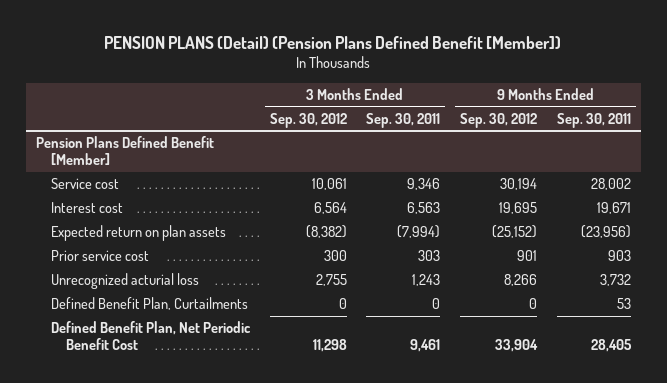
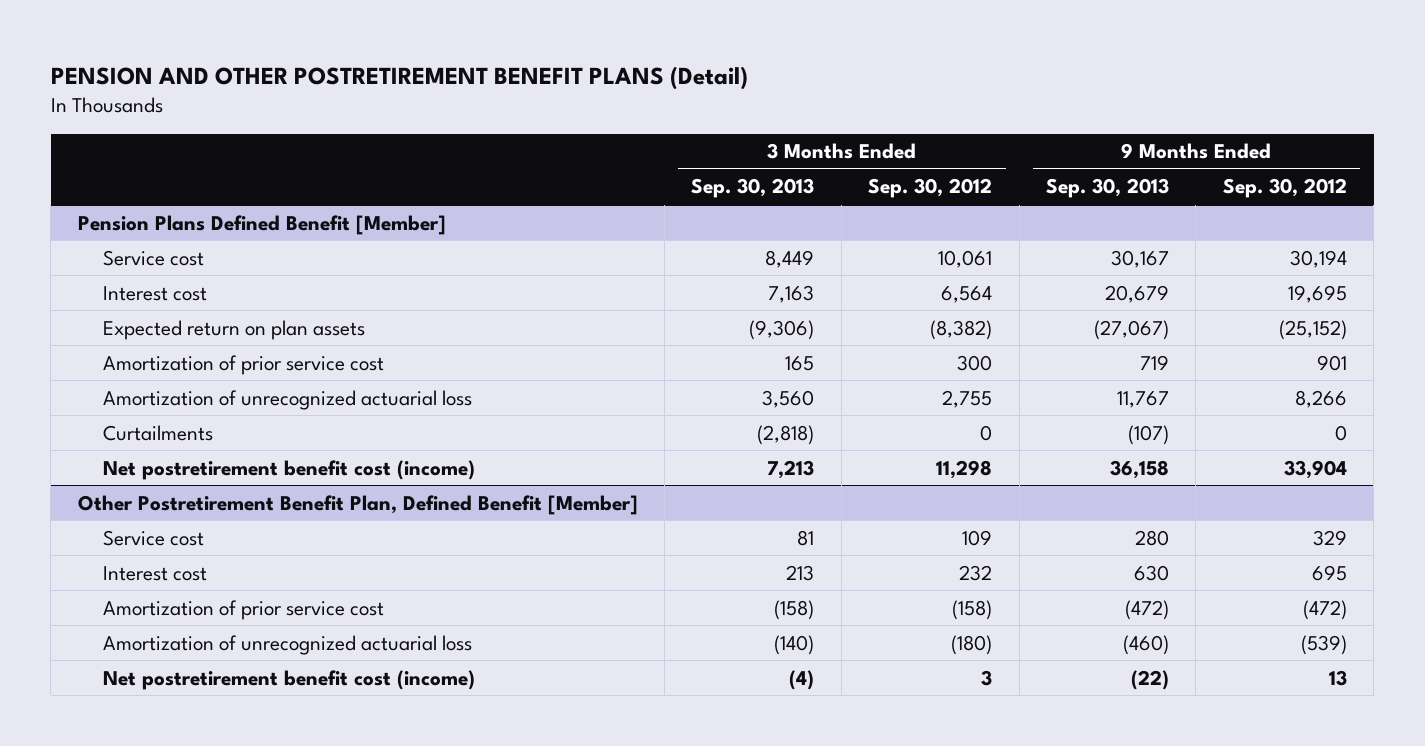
- PENSION PLANS (Detail) (Pension Plans Defined Benefit [Member])
+ PENSION AND OTHER POSTRETIREMENT BENEFIT PLANS (Detail)
- | 3 Months Ended Sep. 30, 2012 | 3 Months Ended Sep. 30, 2011 | 9 Months Ended Sep. 30, 2012 | 9 Months Ended Sep. 30, 2011
+ | 3 Months Ended Sep. 30, 2013 | 3 Months Ended Sep. 30, 2012 | 9 Months Ended Sep. 30, 2013 | 9 Months Ended Sep. 30, 2012
@ Pension Plans Defined Benefit [Member]
- Prior service cost | 300 | 303 | 901 | 903
- Unrecognized acturial loss | 2,755 | 1,243 | 8,266 | 3,732
- Defined Benefit Plan, Curtailments | 0 | 0 | 0 | 53
- Defined Benefit Plan, Net Periodic Benefit Cost | 11,298 | 9,461 | 33,904 | 28,405
+ Amortization of prior service cost | 165 | 300 | 719 | 901
+ Amortization of unrecognized actuarial loss | 3,560 | 2,755 | 11,767 | 8,266
+ Curtailments | (2,818) | 0 | (107) | 0
+ Net postretirement benefit cost (income) | 7,213 | 11,298 | 36,158 | 33,904
+ Other Postretirement Benefit Plan, Defined Benefit [Member]
+ Service cost | 81 | 109 | 280 | 329
+ Interest cost | 213 | 232 | 630 | 695
+ Amortization of prior service cost | (158) | (158) | (472) | (472)
+ Amortization of unrecognized actuarial loss | (140) | (180) | (460) | (539)
+ Net postretirement benefit cost (income) | (4) | 3 | (22) | 13

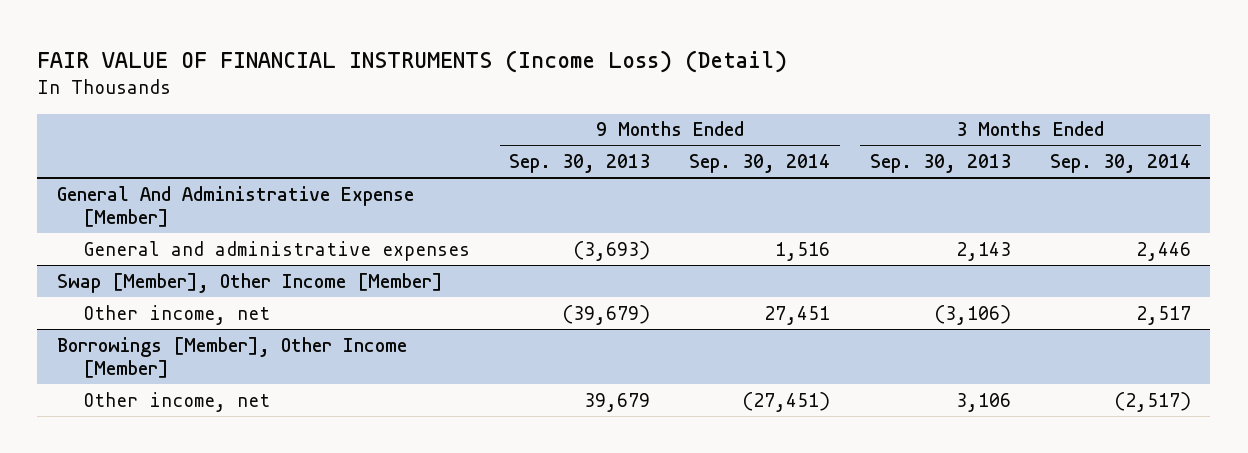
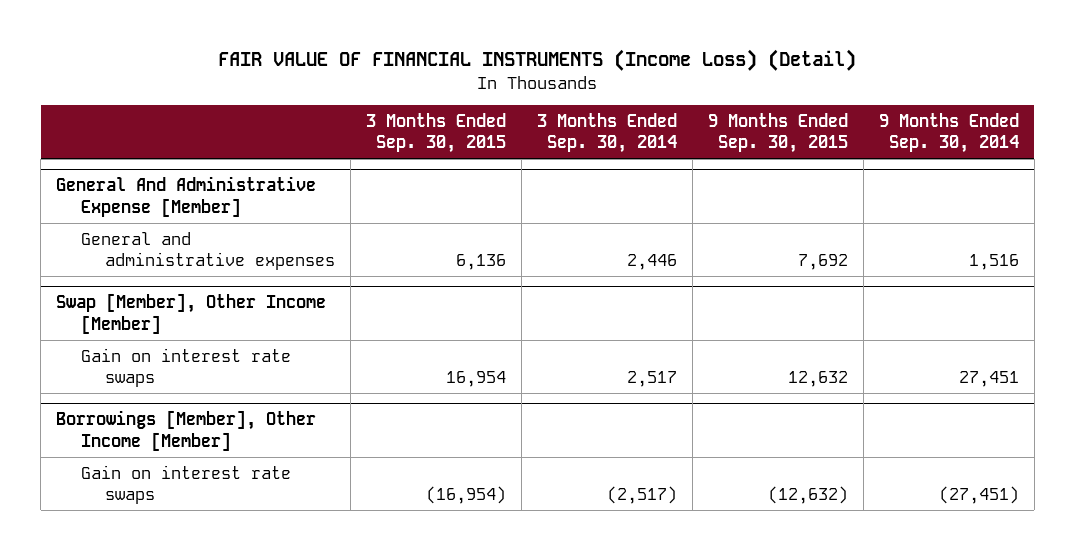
- | 9 Months Ended Sep. 30, 2013 | 9 Months Ended Sep. 30, 2014 | 3 Months Ended Sep. 30, 2013 | 3 Months Ended Sep. 30, 2014
+ | 3 Months Ended Sep. 30, 2015 | 3 Months Ended Sep. 30, 2014 | 9 Months Ended Sep. 30, 2015 | 9 Months Ended Sep. 30, 2014
@ Swap [Member], Other Income [Member]
- Other income, net | (39,679) | 27,451 | (3,106) | 2,517
+ Gain on interest rate swaps | 16,954 | 2,517 | 12,632 | 27,451
@ Borrowings [Member], Other Income [Member]
- Other income, net | 39,679 | (27,451) | 3,106 | (2,517)
+ Gain on interest rate swaps | (16,954) | (2,517) | (12,632) | (27,451)

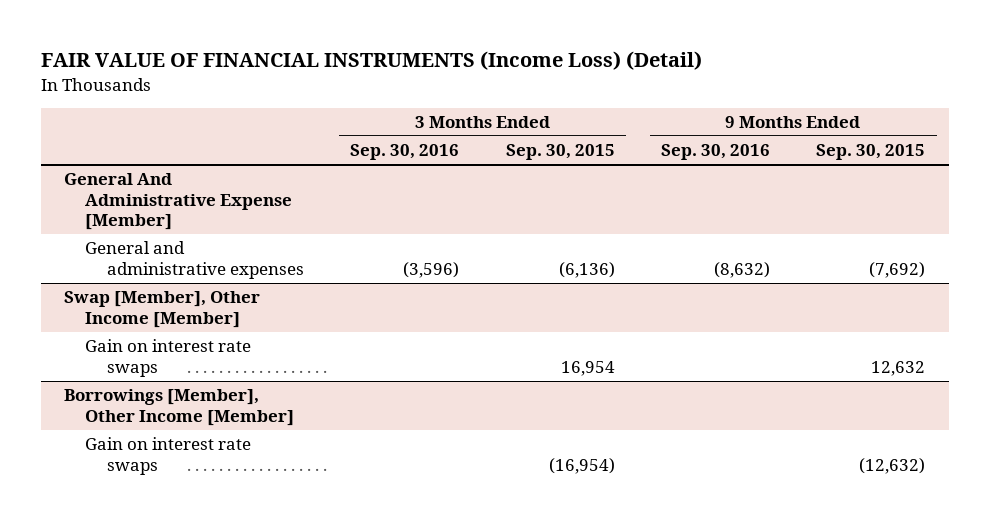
- | 3 Months Ended Sep. 30, 2015 | 3 Months Ended Sep. 30, 2014 | 9 Months Ended Sep. 30, 2015 | 9 Months Ended Sep. 30, 2014
+ | 3 Months Ended Sep. 30, 2016 | 3 Months Ended Sep. 30, 2015 | 9 Months Ended Sep. 30, 2016 | 9 Months Ended Sep. 30, 2015
@ General And Administrative Expense [Member]
- General and administrative expenses | 6,136 | 2,446 | 7,692 | 1,516
+ General and administrative expenses | (3,596) | (6,136) | (8,632) | (7,692)

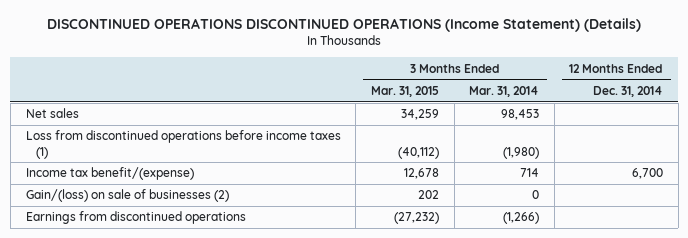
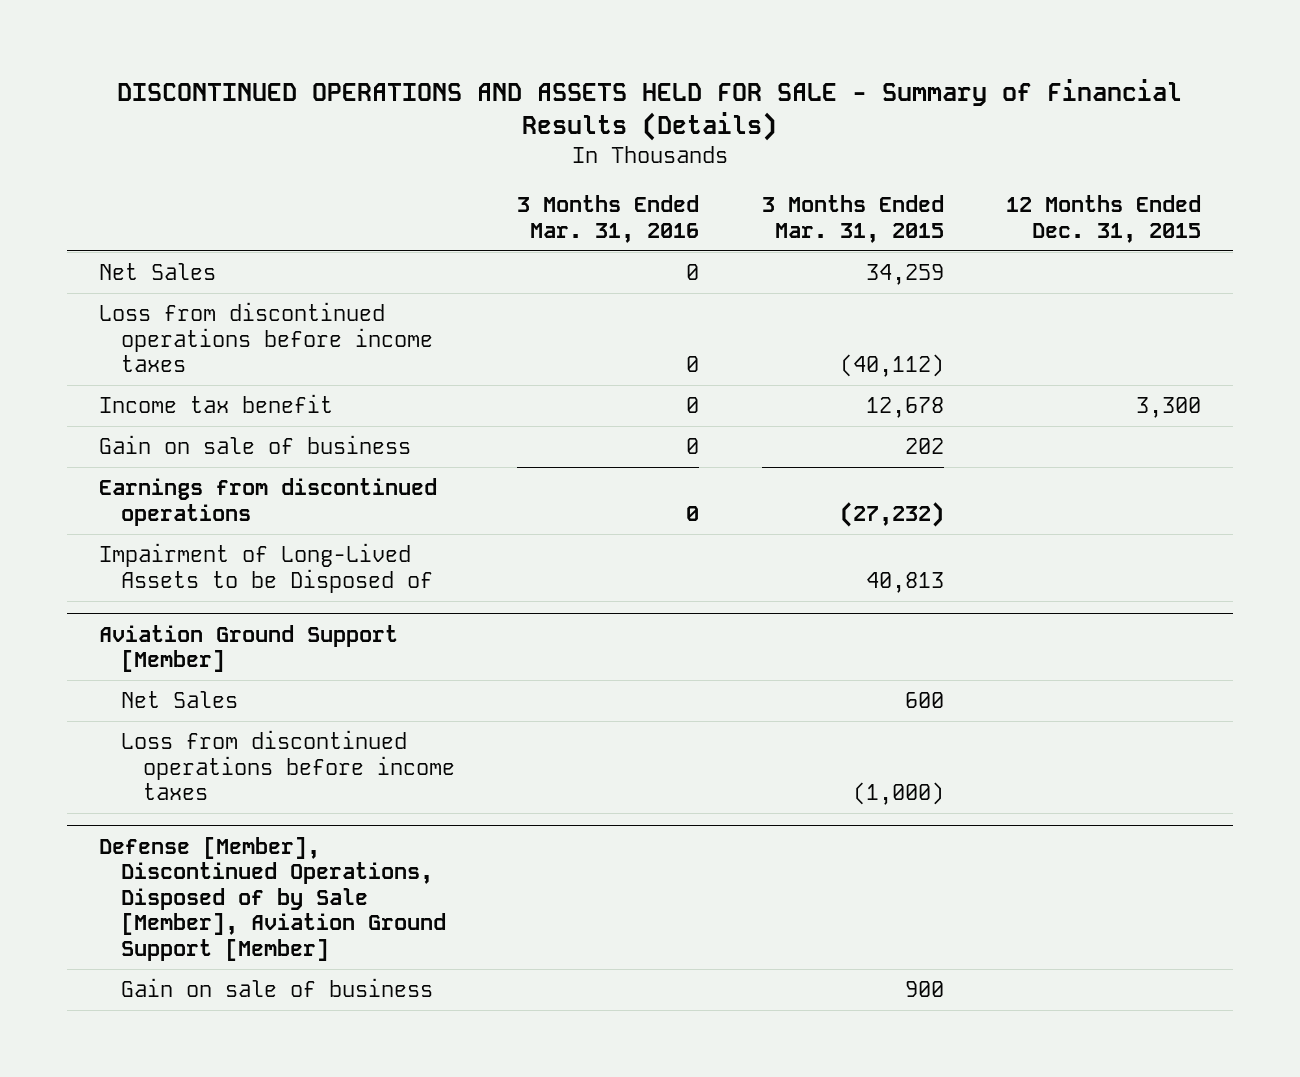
- DISCONTINUED OPERATIONS DISCONTINUED OPERATIONS (Income Statement) (Details)
+ DISCONTINUED OPERATIONS AND ASSETS HELD FOR SALE - Summary of Financial Results (Details)
- | 3 Months Ended Mar. 31, 2015 | 3 Months Ended Mar. 31, 2014 | 12 Months Ended Dec. 31, 2014
+ | 3 Months Ended Mar. 31, 2016 | 3 Months Ended Mar. 31, 2015 | 12 Months Ended Dec. 31, 2015
- Net sales | 34,259 | 98,453 |
- Loss from discontinued operations before income taxes (1) | (40,112) | (1,980) |
- Income tax benefit/(expense) | 12,678 | 714 | 6,700
- Gain/(loss) on sale of businesses (2) | 202 | 0 |
+ Net Sales | 0 | 34,259 |
+ Loss from discontinued operations before income taxes | 0 | (40,112) |
+ Income tax benefit | 0 | 12,678 | 3,300
+ Gain on sale of business | 0 | 202 |
+ Impairment of Long-Lived Assets to be Disposed of | | 40,813 |
+ Aviation Ground Support [Member]
+ Net Sales | | 600 |
+ Loss from discontinued operations before income taxes | | (1,000) |
+ Defense [Member], Discontinued Operations, Disposed of by Sale [Member], Aviation Ground Support [Member]
+ Gain on sale of business | | 900 |

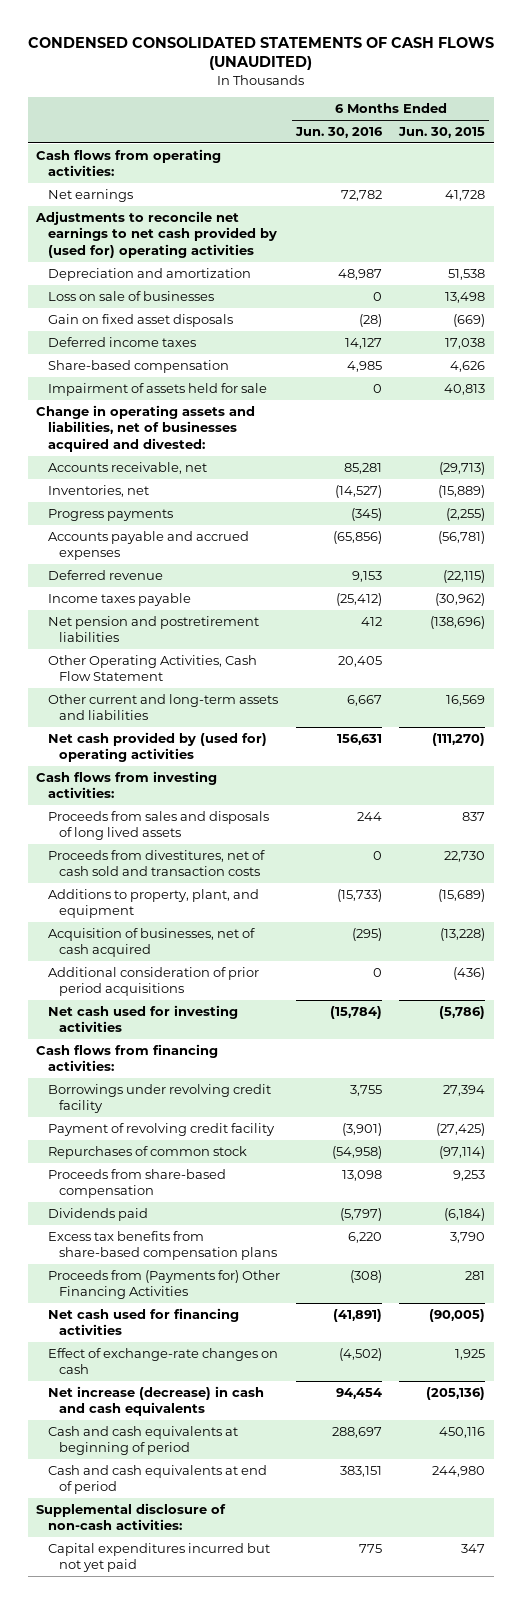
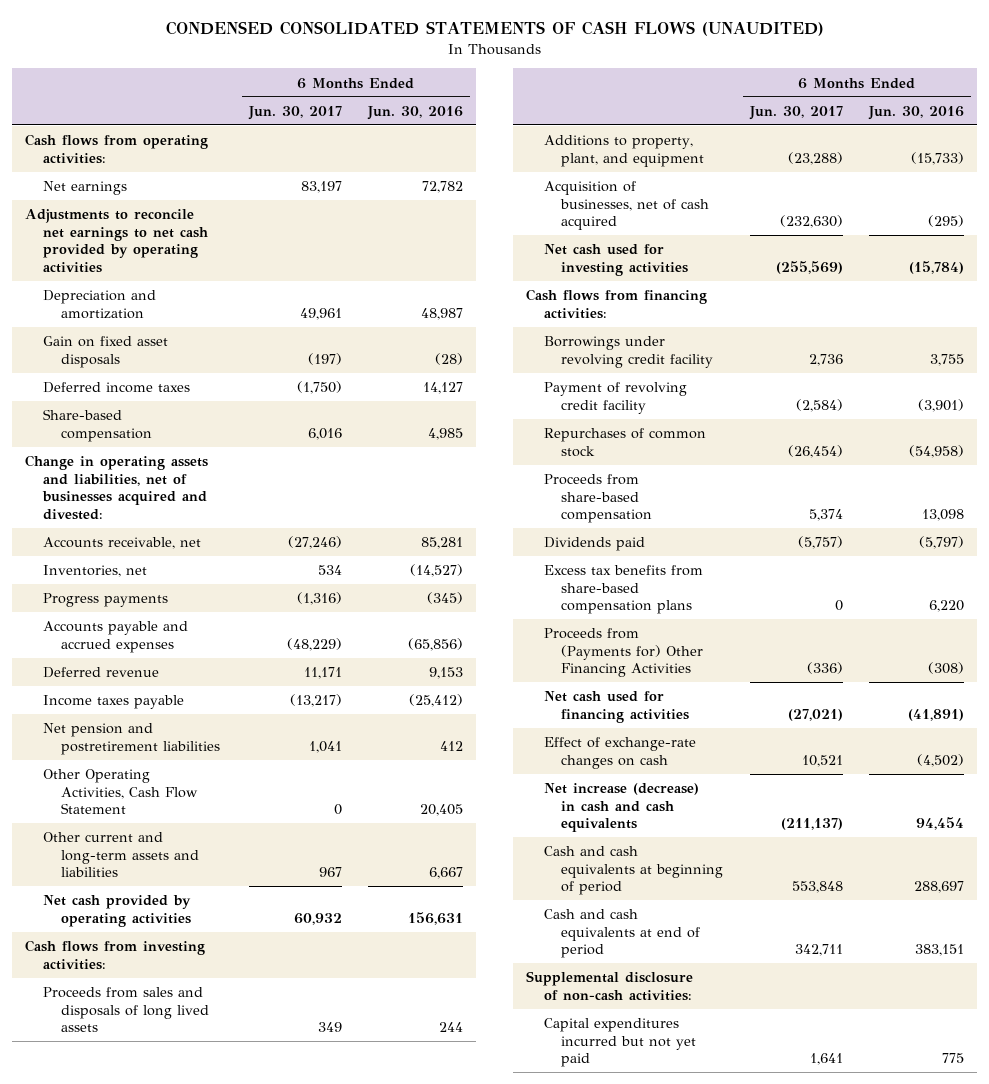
- | 6 Months Ended Jun. 30, 2016 | 6 Months Ended Jun. 30, 2015
+ | 6 Months Ended Jun. 30, 2017 | 6 Months Ended Jun. 30, 2016
- Adjustments to reconcile net earnings to net cash provided by (used for) operating activities
+ Adjustments to reconcile net earnings to net cash provided by operating activities
- Loss on sale of businesses | 0 | 13,498
- Impairment of assets held for sale | 0 | 40,813
- Net cash provided by (used for) operating activities | 156,631 | (111,270)
+ Net cash provided by operating activities | 60,932 | 156,631
- Proceeds from divestitures, net of cash sold and transaction costs | 0 | 22,730
- Additional consideration of prior period acquisitions | 0 | (436)

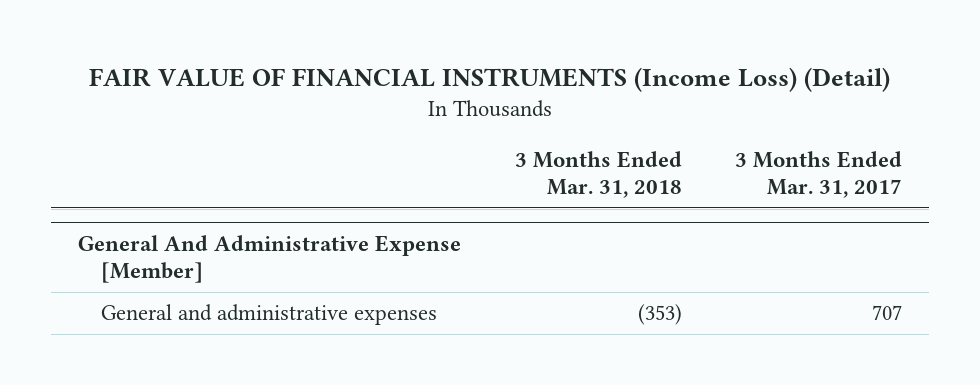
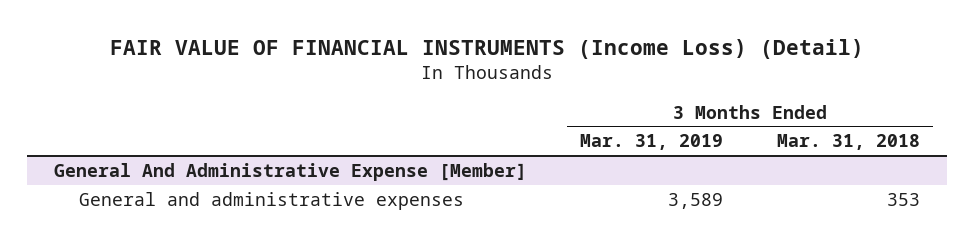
- | 3 Months Ended Mar. 31, 2018 | 3 Months Ended Mar. 31, 2017
+ | 3 Months Ended Mar. 31, 2019 | 3 Months Ended Mar. 31, 2018
@ General And Administrative Expense [Member]
- General and administrative expenses | (353) | 707
+ General and administrative expenses | 3,589 | 353

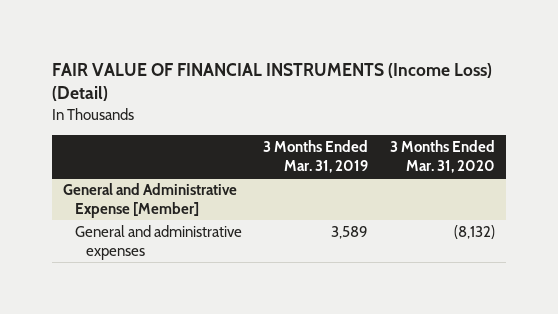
- | 3 Months Ended Mar. 31, 2019 | 3 Months Ended Mar. 31, 2018
+ | 3 Months Ended Mar. 31, 2019 | 3 Months Ended Mar. 31, 2020
- General And Administrative Expense [Member]
+ General and Administrative Expense [Member]

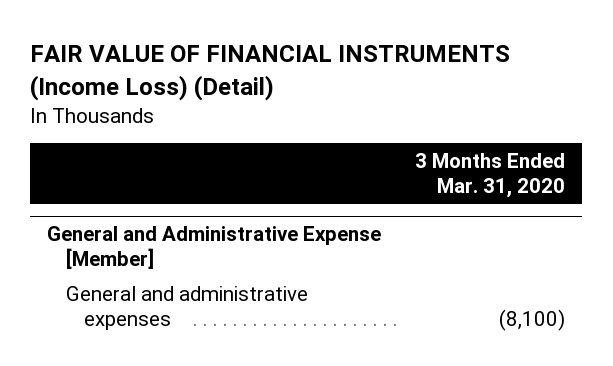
- | 3 Months Ended Mar. 31, 2019 | 3 Months Ended Mar. 31, 2020
+ | 3 Months Ended Mar. 31, 2020
@ General and Administrative Expense [Member]
- General and administrative expenses | 3,589 | (8,132)
+ General and administrative expenses | (8,100)

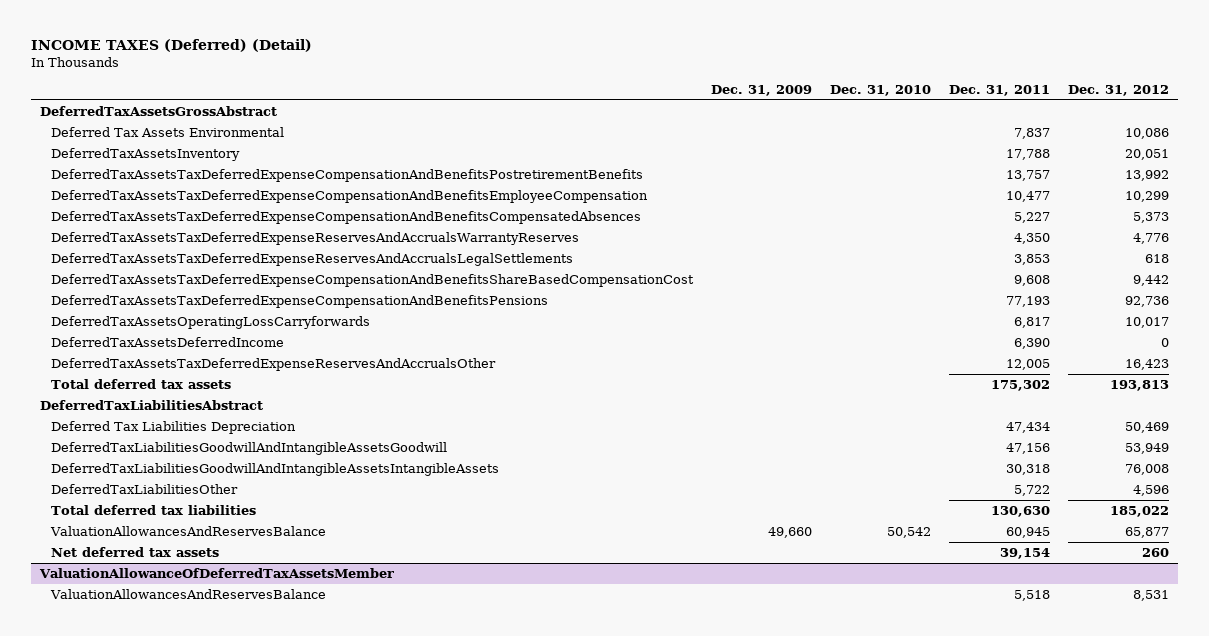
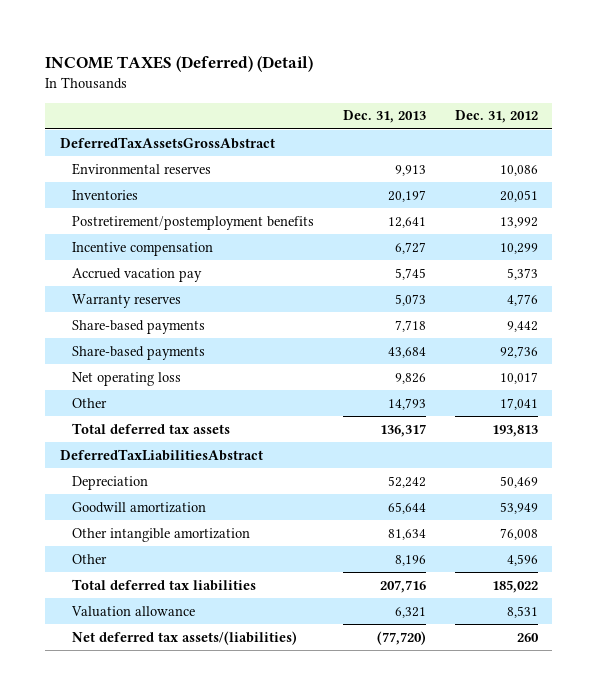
- | Dec. 31, 2009 | Dec. 31, 2010 | Dec. 31, 2011 | Dec. 31, 2012
+ | Dec. 31, 2013 | Dec. 31, 2012
- Deferred Tax Assets Environmental | | | 7,837 | 10,086
- DeferredTaxAssetsInventory | | | 17,788 | 20,051
- DeferredTaxAssetsTaxDeferredExpenseCompensationAndBenefitsPostretirementBenefits | | | 13,757 | 13,992
- DeferredTaxAssetsTaxDeferredExpenseCompensationAndBenefitsEmployeeCompensation | | | 10,477 | 10,299
- DeferredTaxAssetsTaxDeferredExpenseCompensationAndBenefitsCompensatedAbsences | | | 5,227 | 5,373
- DeferredTaxAssetsTaxDeferredExpenseReservesAndAccrualsWarrantyReserves | | | 4,350 | 4,776
- DeferredTaxAssetsTaxDeferredExpenseReservesAndAccrualsLegalSettlements | | | 3,853 | 618
- DeferredTaxAssetsTaxDeferredExpenseCompensationAndBenefitsShareBasedCompensationCost | | | 9,608 | 9,442
- DeferredTaxAssetsTaxDeferredExpenseCompensationAndBenefitsPensions | | | 77,193 | 92,736
- DeferredTaxAssetsOperatingLossCarryforwards | | | 6,817 | 10,017
- DeferredTaxAssetsDeferredIncome | | | 6,390 | 0
- DeferredTaxAssetsTaxDeferredExpenseReservesAndAccrualsOther | | | 12,005 | 16,423
+ Environmental reserves | 9,913 | 10,086
+ Inventories | 20,197 | 20,051
+ Postretirement/postemployment benefits | 12,641 | 13,992
+ Incentive compensation | 6,727 | 10,299
+ Accrued vacation pay | 5,745 | 5,373
+ Warranty reserves | 5,073 | 4,776
+ Share-based payments | 7,718 | 9,442
+ Share-based payments | 43,684 | 92,736
+ Net operating loss | 9,826 | 10,017
+ Other | 14,793 | 17,041
- Deferred Tax Liabilities Depreciation | | | 47,434 | 50,469
- DeferredTaxLiabilitiesGoodwillAndIntangibleAssetsGoodwill | | | 47,156 | 53,949
- DeferredTaxLiabilitiesGoodwillAndIntangibleAssetsIntangibleAssets | | | 30,318 | 76,008
- DeferredTaxLiabilitiesOther | | | 5,722 | 4,596
+ Depreciation | 52,242 | 50,469
+ Goodwill amortization | 65,644 | 53,949
+ Other intangible amortization | 81,634 | 76,008
+ Other | 8,196 | 4,596
- ValuationAllowancesAndReservesBalance | 49,660 | 50,542 | 60,945 | 65,877
- Net deferred tax assets | | | 39,154 | 260
- ValuationAllowanceOfDeferredTaxAssetsMember
- ValuationAllowancesAndReservesBalance | | | 5,518 | 8,531
+ Valuation allowance | 6,321 | 8,531
+ Net deferred tax assets/(liabilities) | (77,720) | 260

